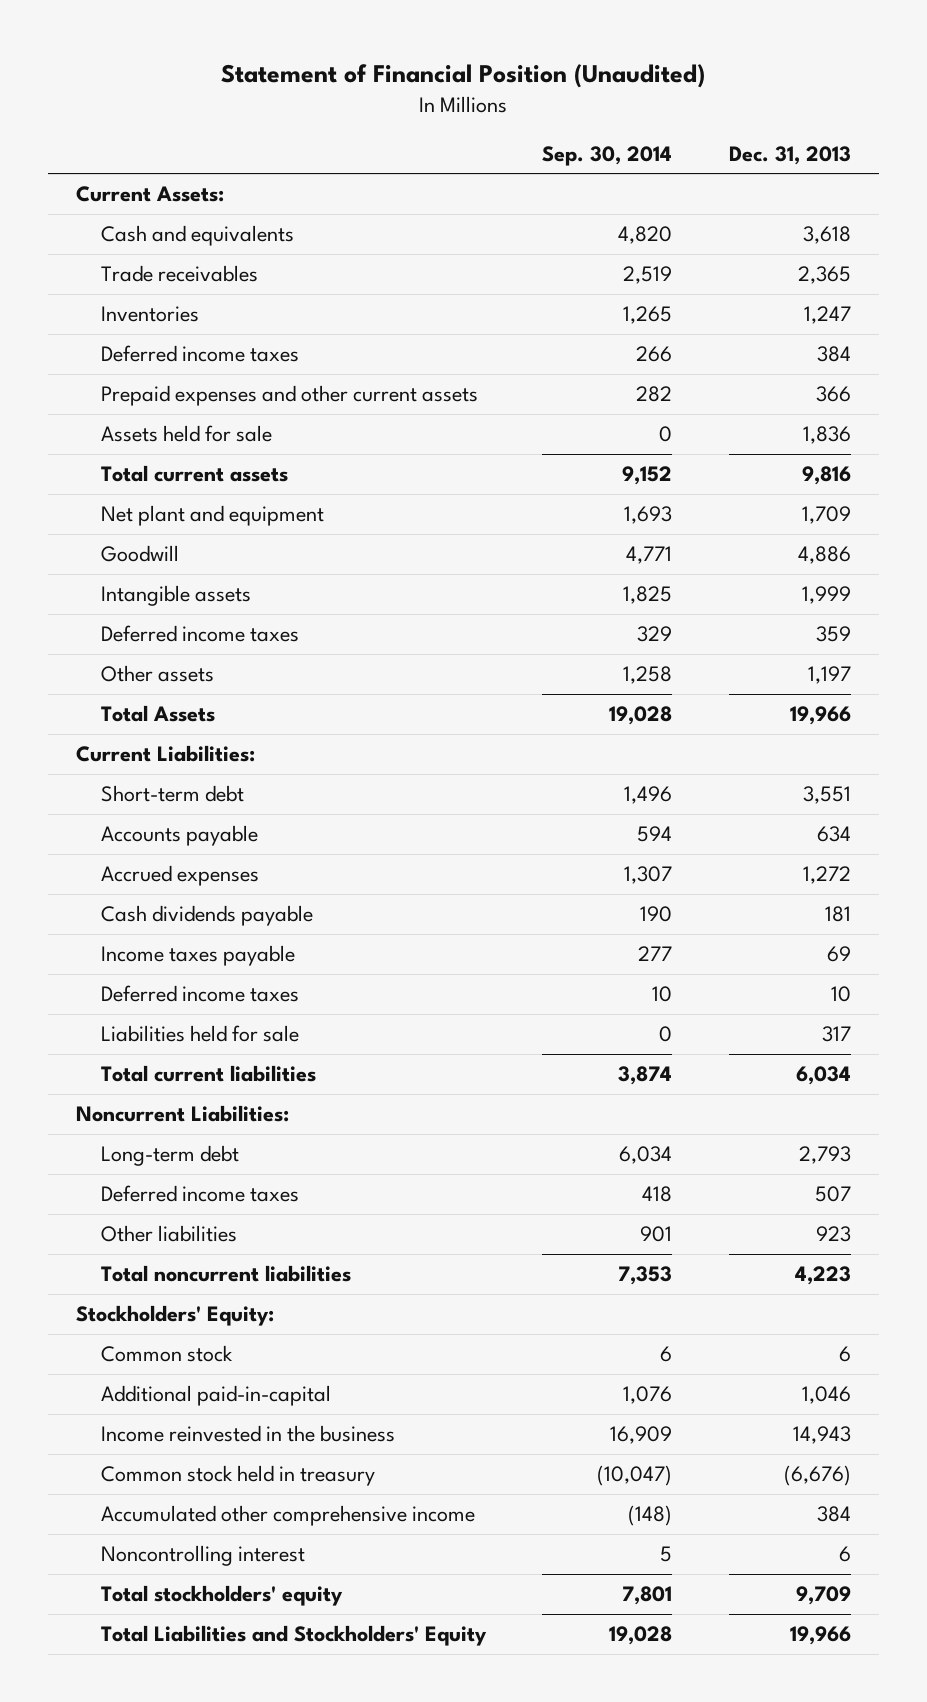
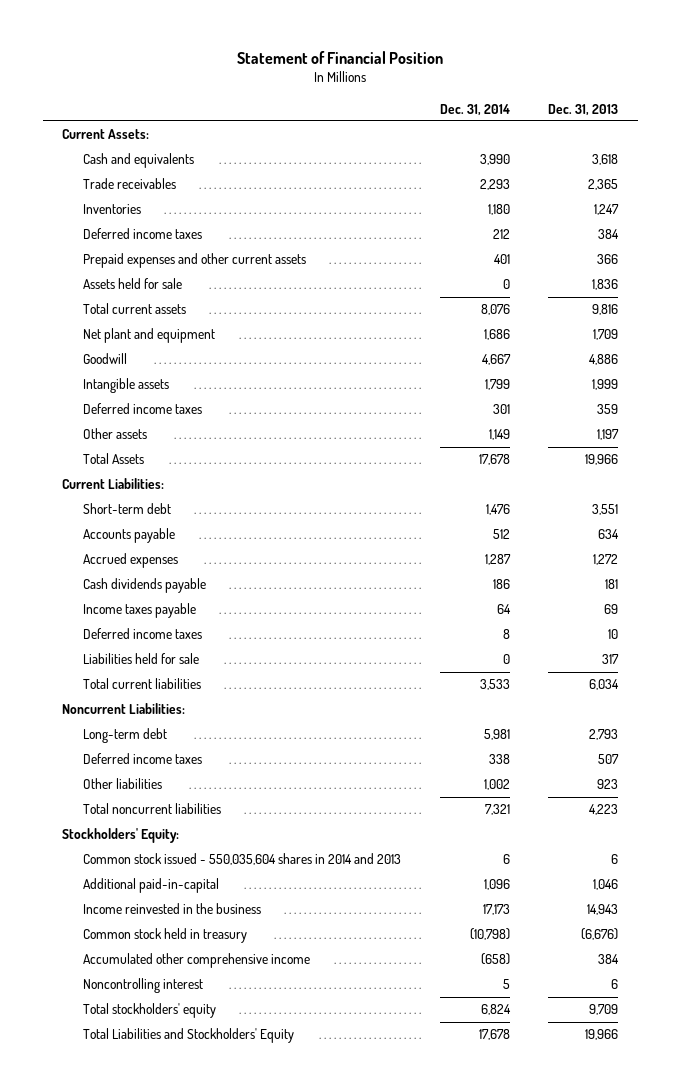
- Statement of Financial Position (Unaudited)
+ Statement of Financial Position
- | Sep. 30, 2014 | Dec. 31, 2013
+ | Dec. 31, 2014 | Dec. 31, 2013
- Common stock | 6 | 6
+ Common stock issued - 550,035,604 shares in 2014 and 2013 | 6 | 6

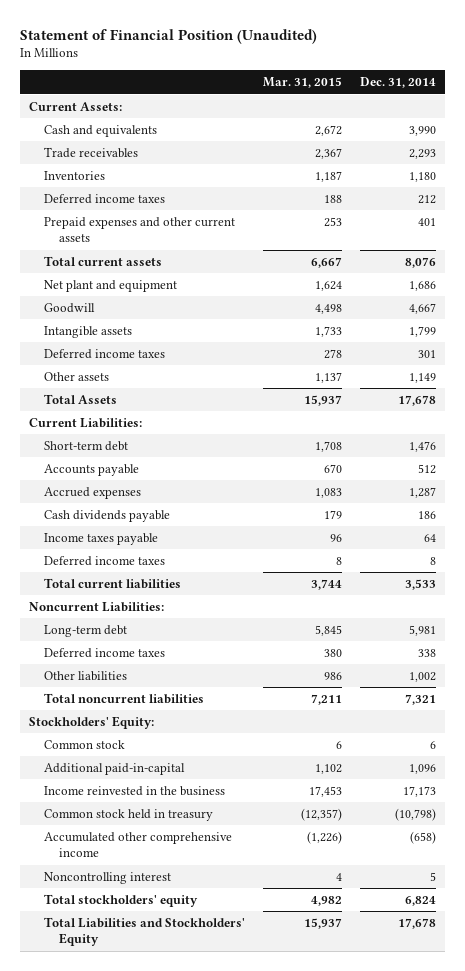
- Statement of Financial Position
+ Statement of Financial Position (Unaudited)
- | Dec. 31, 2014 | Dec. 31, 2013
+ | Mar. 31, 2015 | Dec. 31, 2014
- Assets held for sale | 0 | 1,836
- Liabilities held for sale | 0 | 317
- Common stock issued - 550,035,604 shares in 2014 and 2013 | 6 | 6
+ Common stock | 6 | 6

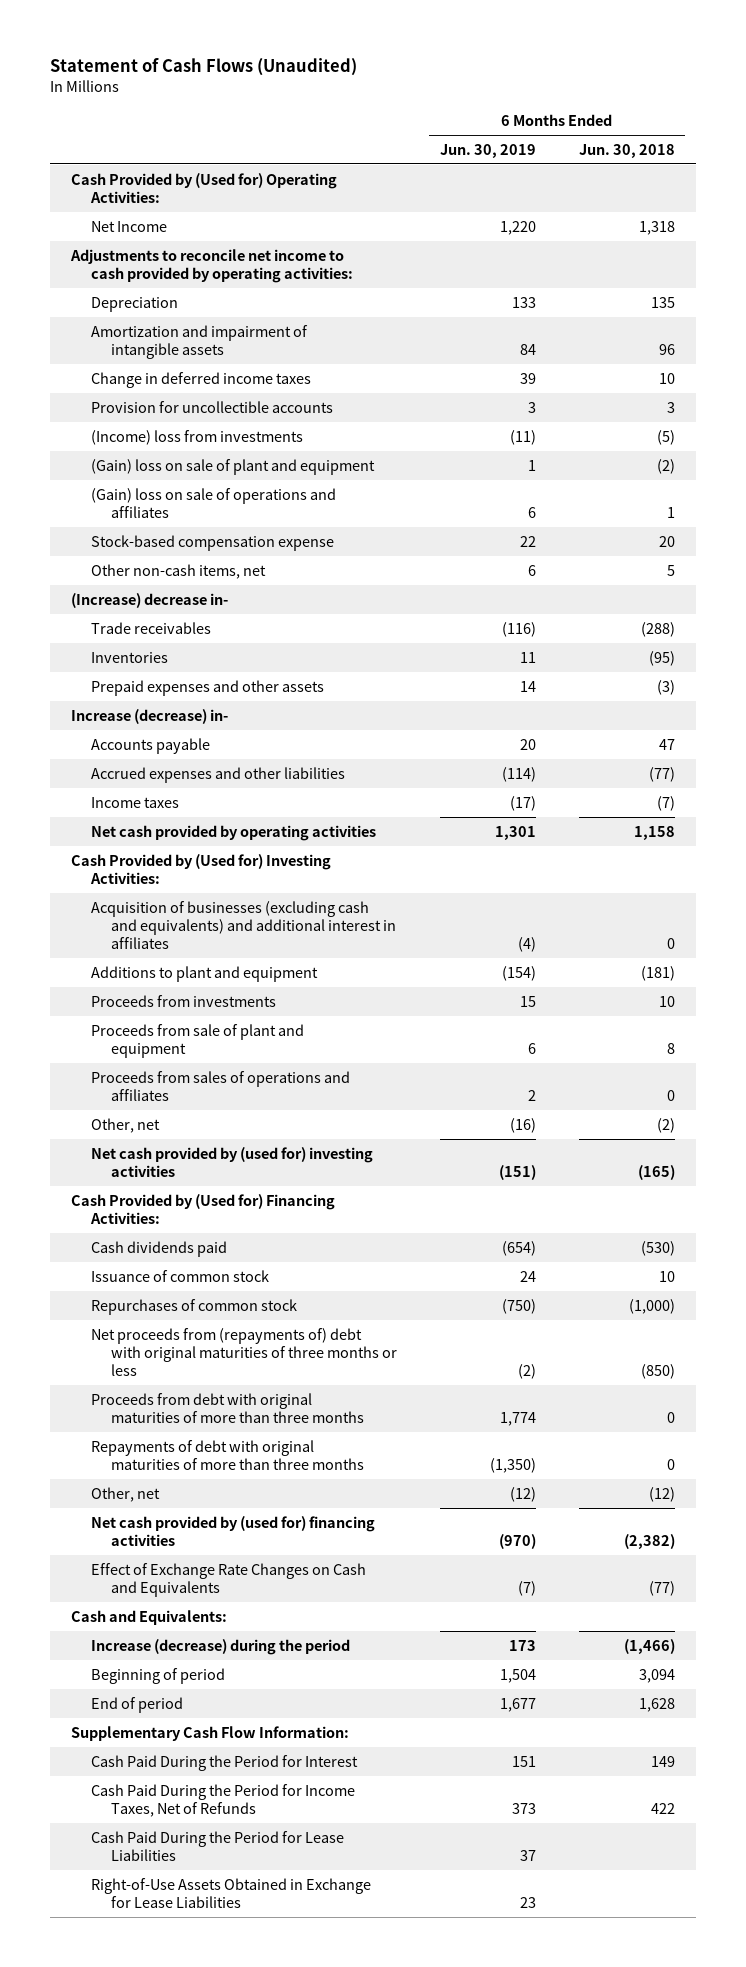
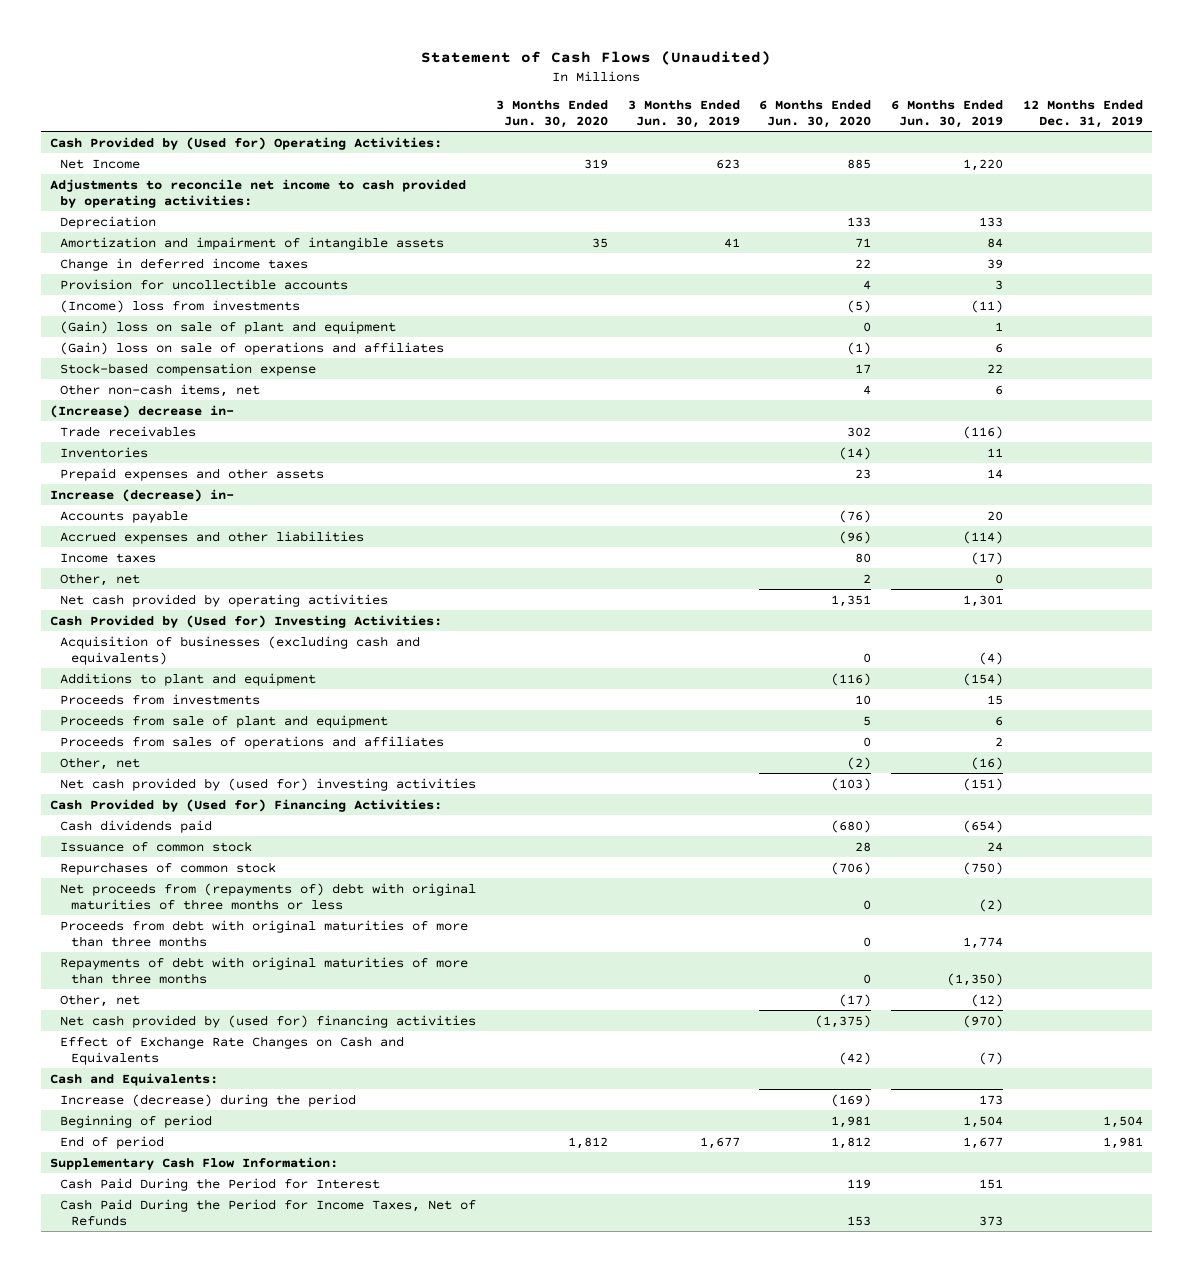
- | 6 Months Ended Jun. 30, 2019 | 6 Months Ended Jun. 30, 2018
+ | 3 Months Ended Jun. 30, 2020 | 3 Months Ended Jun. 30, 2019 | 6 Months Ended Jun. 30, 2020 | 6 Months Ended Jun. 30, 2019 | 12 Months Ended Dec. 31, 2019
+ Other, net | | | 2 | 0 |
- Acquisition of businesses (excluding cash and equivalents) and additional interest in affiliates | (4) | 0
+ Acquisition of businesses (excluding cash and equivalents) | | | 0 | (4) |
- Cash Paid During the Period for Lease Liabilities | 37 |
- Right-of-Use Assets Obtained in Exchange for Lease Liabilities | 23 |

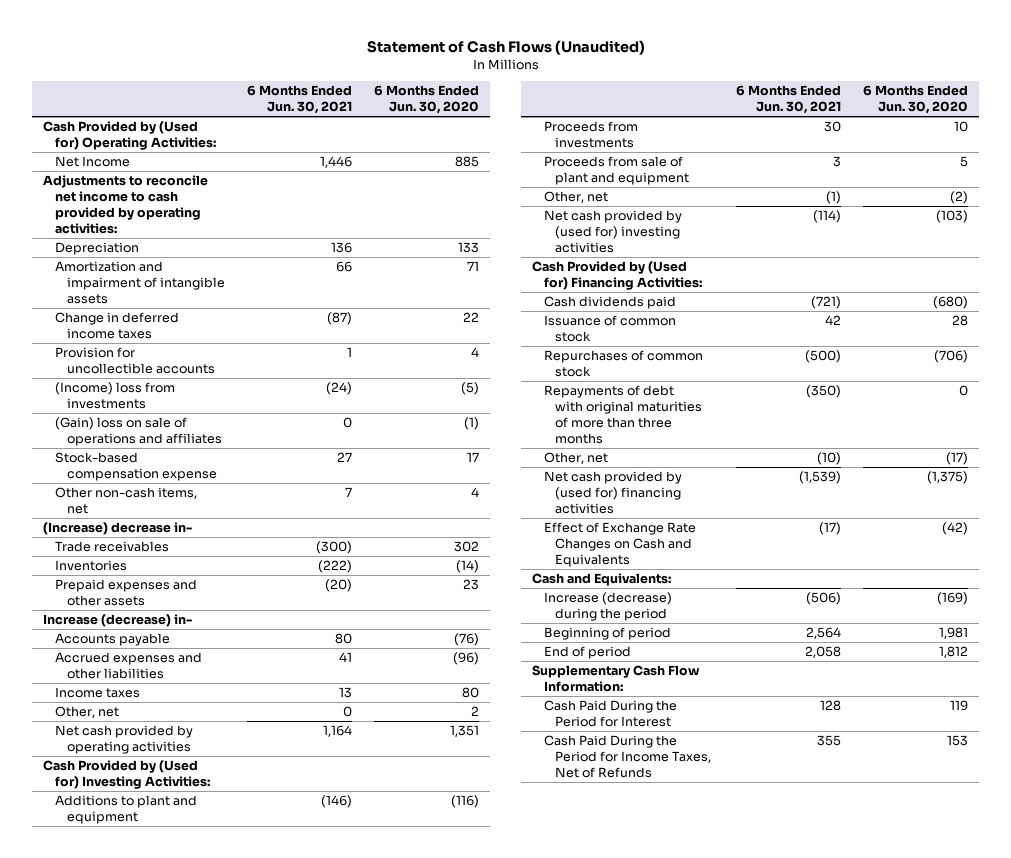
- | 3 Months Ended Jun. 30, 2020 | 3 Months Ended Jun. 30, 2019 | 6 Months Ended Jun. 30, 2020 | 6 Months Ended Jun. 30, 2019 | 12 Months Ended Dec. 31, 2019
+ | 6 Months Ended Jun. 30, 2021 | 6 Months Ended Jun. 30, 2020
- (Gain) loss on sale of plant and equipment | | | 0 | 1 |
- Acquisition of businesses (excluding cash and equivalents) | | | 0 | (4) |
- Proceeds from sales of operations and affiliates | | | 0 | 2 |
- Net proceeds from (repayments of) debt with original maturities of three months or less | | | 0 | (2) |
- Proceeds from debt with original maturities of more than three months | | | 0 | 1,774 |

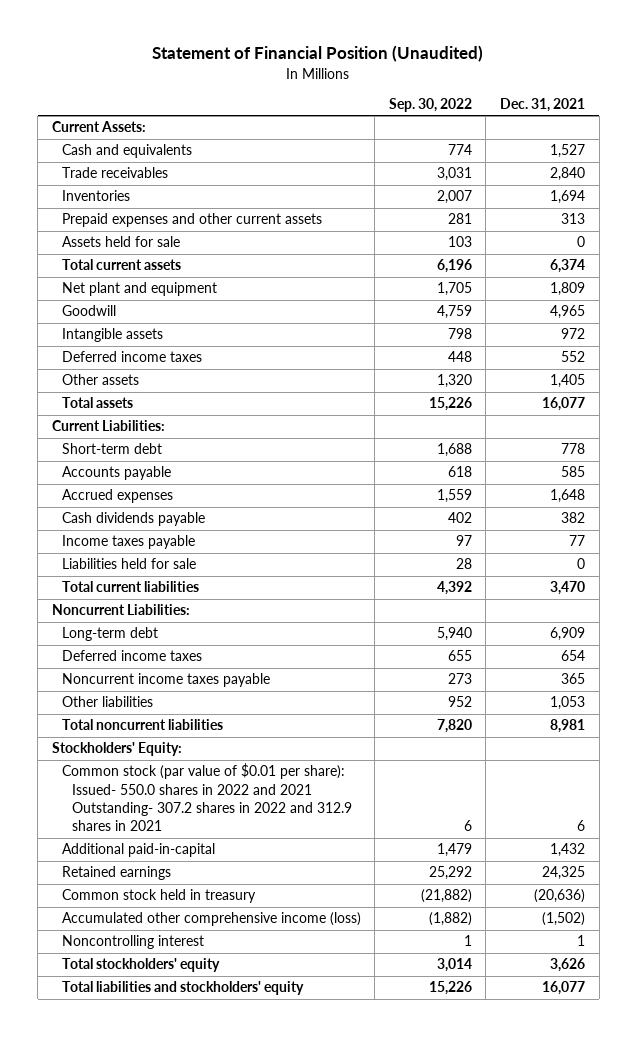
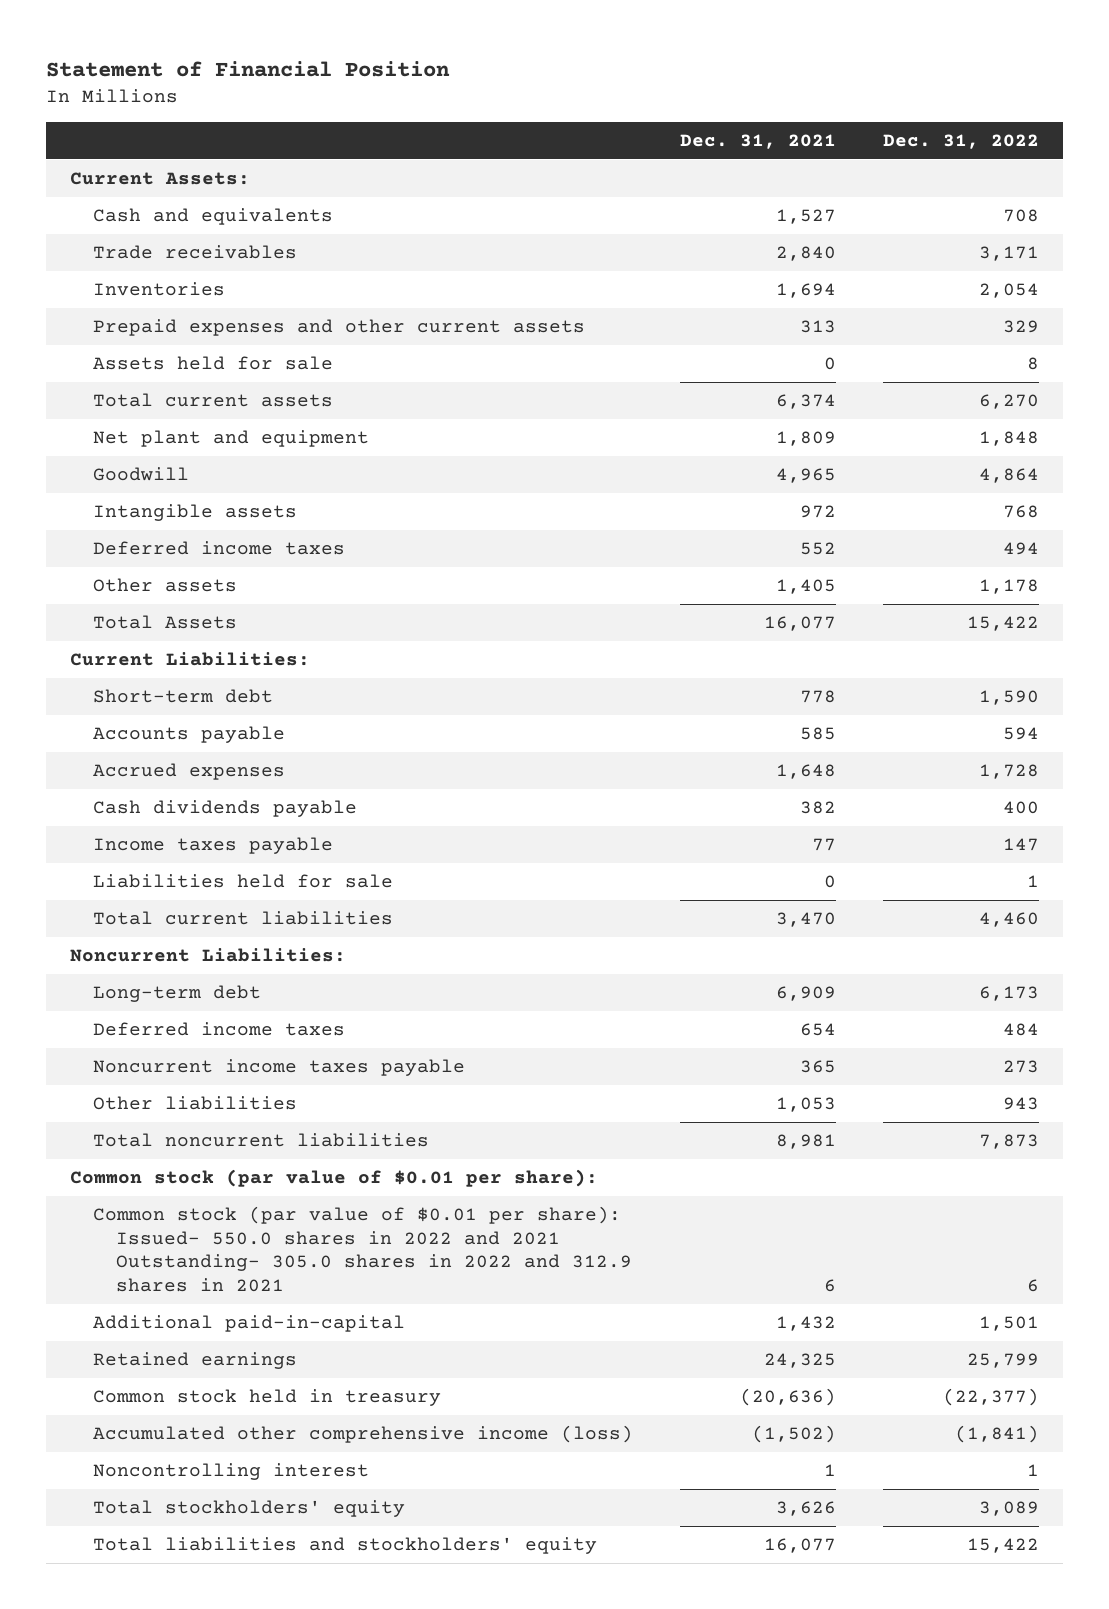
- Statement of Financial Position (Unaudited)
+ Statement of Financial Position
- | Sep. 30, 2022 | Dec. 31, 2021
+ | Dec. 31, 2021 | Dec. 31, 2022
- Total assets | 15,226 | 16,077
+ Total Assets | 16,077 | 15,422
- Stockholders' Equity:
- Common stock (par value of $0.01 per share): Issued- 550.0 shares in 2022 and 2021 Outstanding- 307.2 shares in 2022 and 312.9 shares in 2021 | 6 | 6
+ Common stock (par value of $0.01 per share):
+ Common stock (par value of $0.01 per share): Issued- 550.0 shares in 2022 and 2021 Outstanding- 305.0 shares in 2022 and 312.9 shares in 2021 | 6 | 6

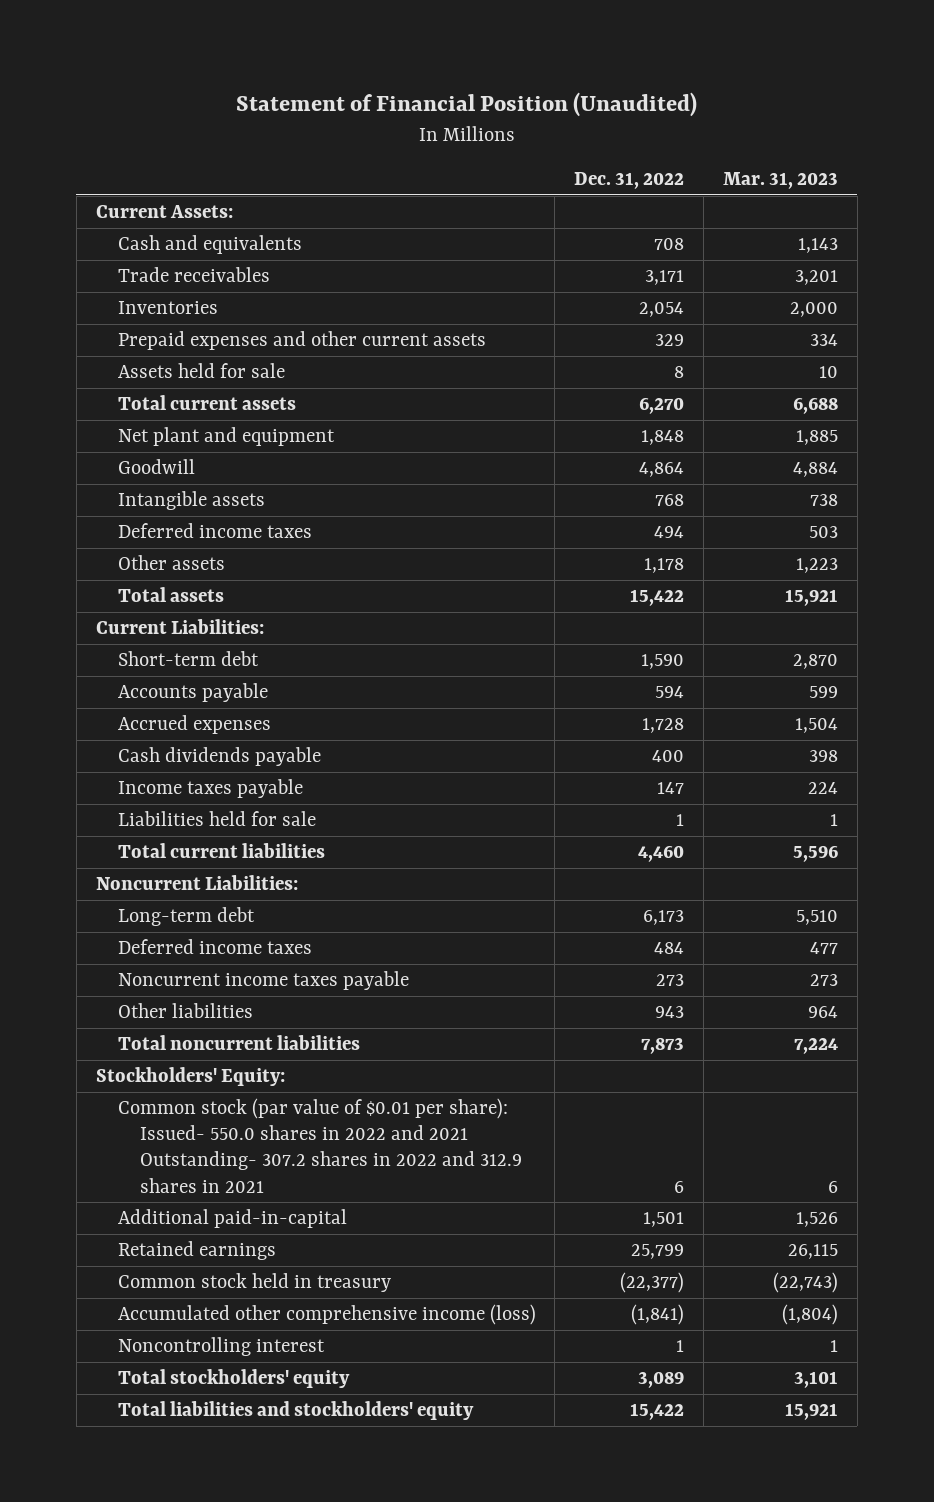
- Statement of Financial Position
+ Statement of Financial Position (Unaudited)
- | Dec. 31, 2021 | Dec. 31, 2022
+ | Dec. 31, 2022 | Mar. 31, 2023
- Total Assets | 16,077 | 15,422
+ Total assets | 15,422 | 15,921
- Common stock (par value of $0.01 per share):
- Common stock (par value of $0.01 per share): Issued- 550.0 shares in 2022 and 2021 Outstanding- 305.0 shares in 2022 and 312.9 shares in 2021 | 6 | 6
+ Stockholders' Equity:
+ Common stock (par value of $0.01 per share): Issued- 550.0 shares in 2022 and 2021 Outstanding- 307.2 shares in 2022 and 312.9 shares in 2021 | 6 | 6

